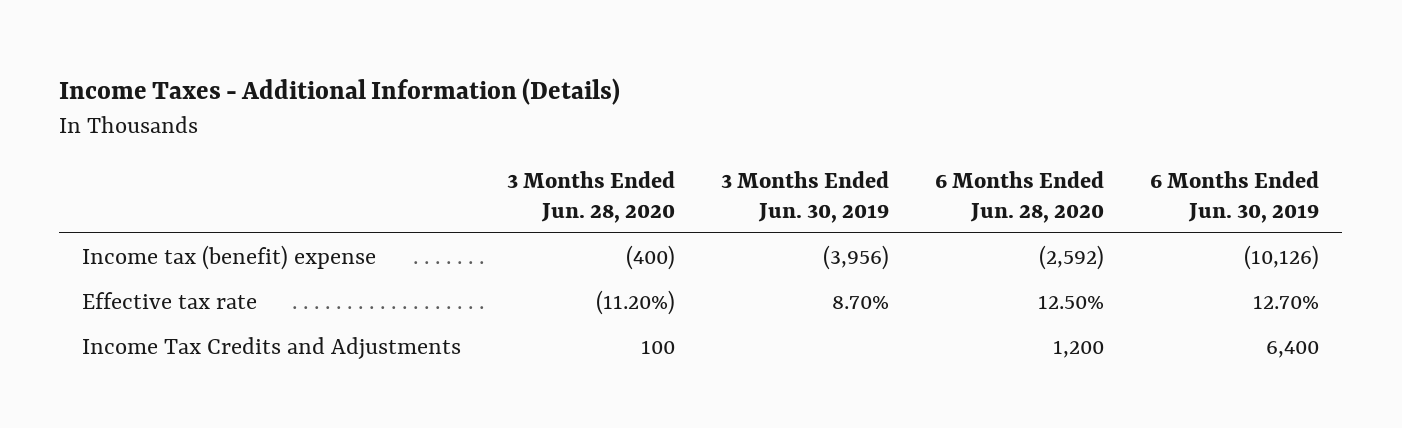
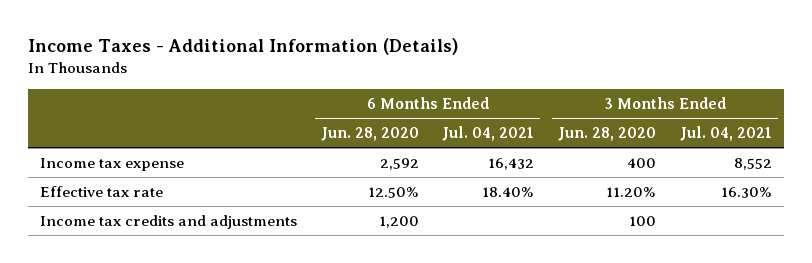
- | 3 Months Ended Jun. 28, 2020 | 3 Months Ended Jun. 30, 2019 | 6 Months Ended Jun. 28, 2020 | 6 Months Ended Jun. 30, 2019
+ | 6 Months Ended Jun. 28, 2020 | 6 Months Ended Jul. 04, 2021 | 3 Months Ended Jun. 28, 2020 | 3 Months Ended Jul. 04, 2021
- Income tax (benefit) expense | (400) | (3,956) | (2,592) | (10,126)
- Effective tax rate | (11.20%) | 8.70% | 12.50% | 12.70%
- Income Tax Credits and Adjustments | 100 | | 1,200 | 6,400
+ Income tax expense | 2,592 | 16,432 | 400 | 8,552
+ Effective tax rate | 12.50% | 18.40% | 11.20% | 16.30%
+ Income tax credits and adjustments | 1,200 | | 100 |

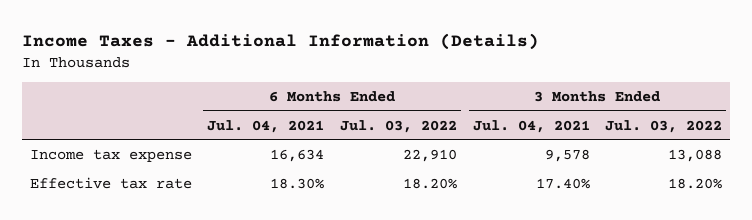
- | 6 Months Ended Jun. 28, 2020 | 6 Months Ended Jul. 04, 2021 | 3 Months Ended Jun. 28, 2020 | 3 Months Ended Jul. 04, 2021
+ | 6 Months Ended Jul. 04, 2021 | 6 Months Ended Jul. 03, 2022 | 3 Months Ended Jul. 04, 2021 | 3 Months Ended Jul. 03, 2022
- Income tax expense | 2,592 | 16,432 | 400 | 8,552
- Effective tax rate | 12.50% | 18.40% | 11.20% | 16.30%
- Income tax credits and adjustments | 1,200 | | 100 |
+ Income tax expense | 16,634 | 22,910 | 9,578 | 13,088
+ Effective tax rate | 18.30% | 18.20% | 17.40% | 18.20%

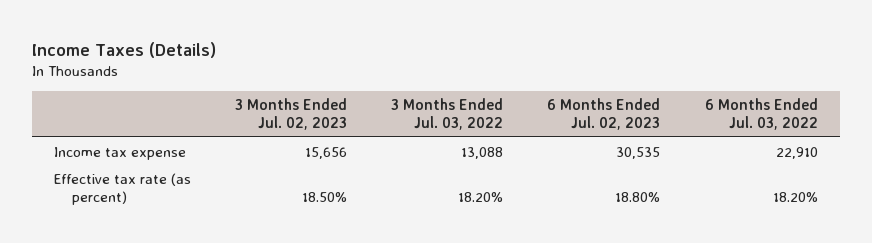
- Income Taxes - Additional Information (Details)
+ Income Taxes (Details)
- | 6 Months Ended Jul. 04, 2021 | 6 Months Ended Jul. 03, 2022 | 3 Months Ended Jul. 04, 2021 | 3 Months Ended Jul. 03, 2022
+ | 3 Months Ended Jul. 02, 2023 | 3 Months Ended Jul. 03, 2022 | 6 Months Ended Jul. 02, 2023 | 6 Months Ended Jul. 03, 2022
- Effective tax rate | 18.30% | 18.20% | 17.40% | 18.20%
+ Effective tax rate (as percent) | 18.50% | 18.20% | 18.80% | 18.20%

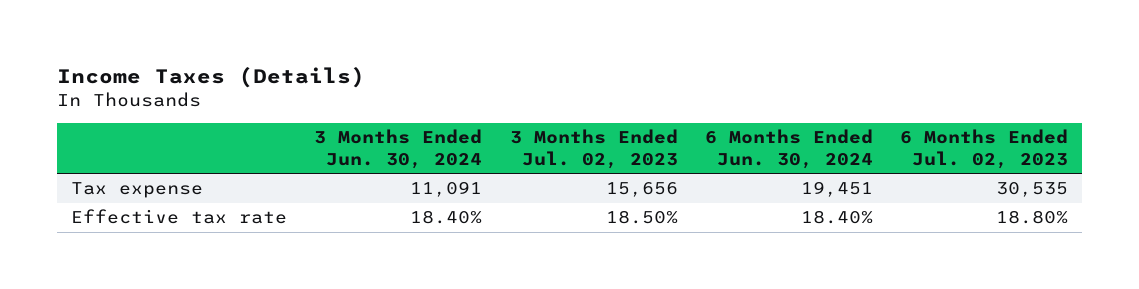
- | 3 Months Ended Jul. 02, 2023 | 3 Months Ended Jul. 03, 2022 | 6 Months Ended Jul. 02, 2023 | 6 Months Ended Jul. 03, 2022
+ | 3 Months Ended Jun. 30, 2024 | 3 Months Ended Jul. 02, 2023 | 6 Months Ended Jun. 30, 2024 | 6 Months Ended Jul. 02, 2023
- Income tax expense | 15,656 | 13,088 | 30,535 | 22,910
- Effective tax rate (as percent) | 18.50% | 18.20% | 18.80% | 18.20%
+ Tax expense | 11,091 | 15,656 | 19,451 | 30,535
+ Effective tax rate | 18.40% | 18.50% | 18.40% | 18.80%

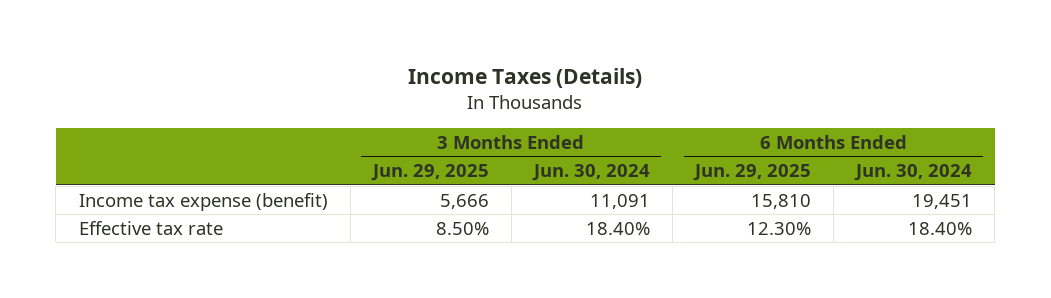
- | 3 Months Ended Jun. 30, 2024 | 3 Months Ended Jul. 02, 2023 | 6 Months Ended Jun. 30, 2024 | 6 Months Ended Jul. 02, 2023
+ | 3 Months Ended Jun. 29, 2025 | 3 Months Ended Jun. 30, 2024 | 6 Months Ended Jun. 29, 2025 | 6 Months Ended Jun. 30, 2024
- Tax expense | 11,091 | 15,656 | 19,451 | 30,535
+ Income tax expense (benefit) | 5,666 | 11,091 | 15,810 | 19,451

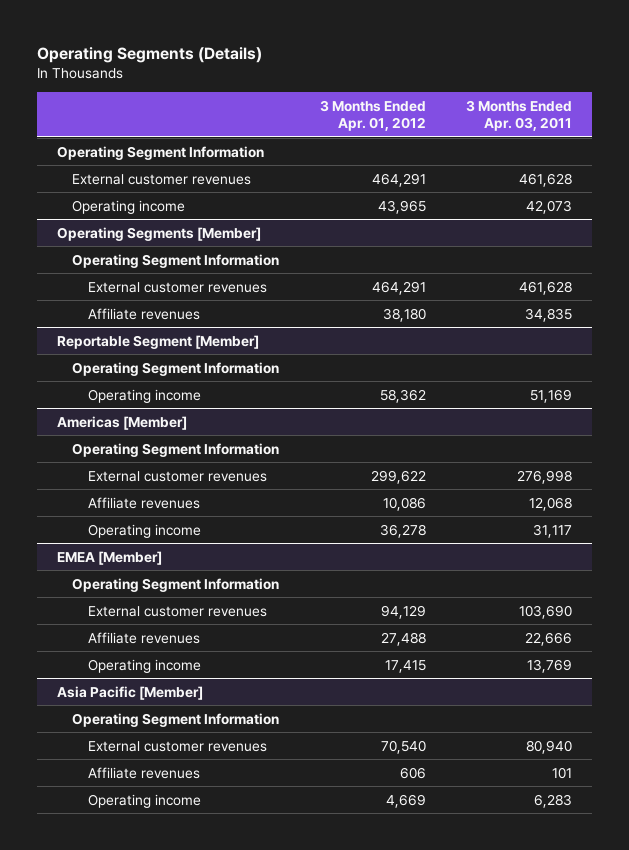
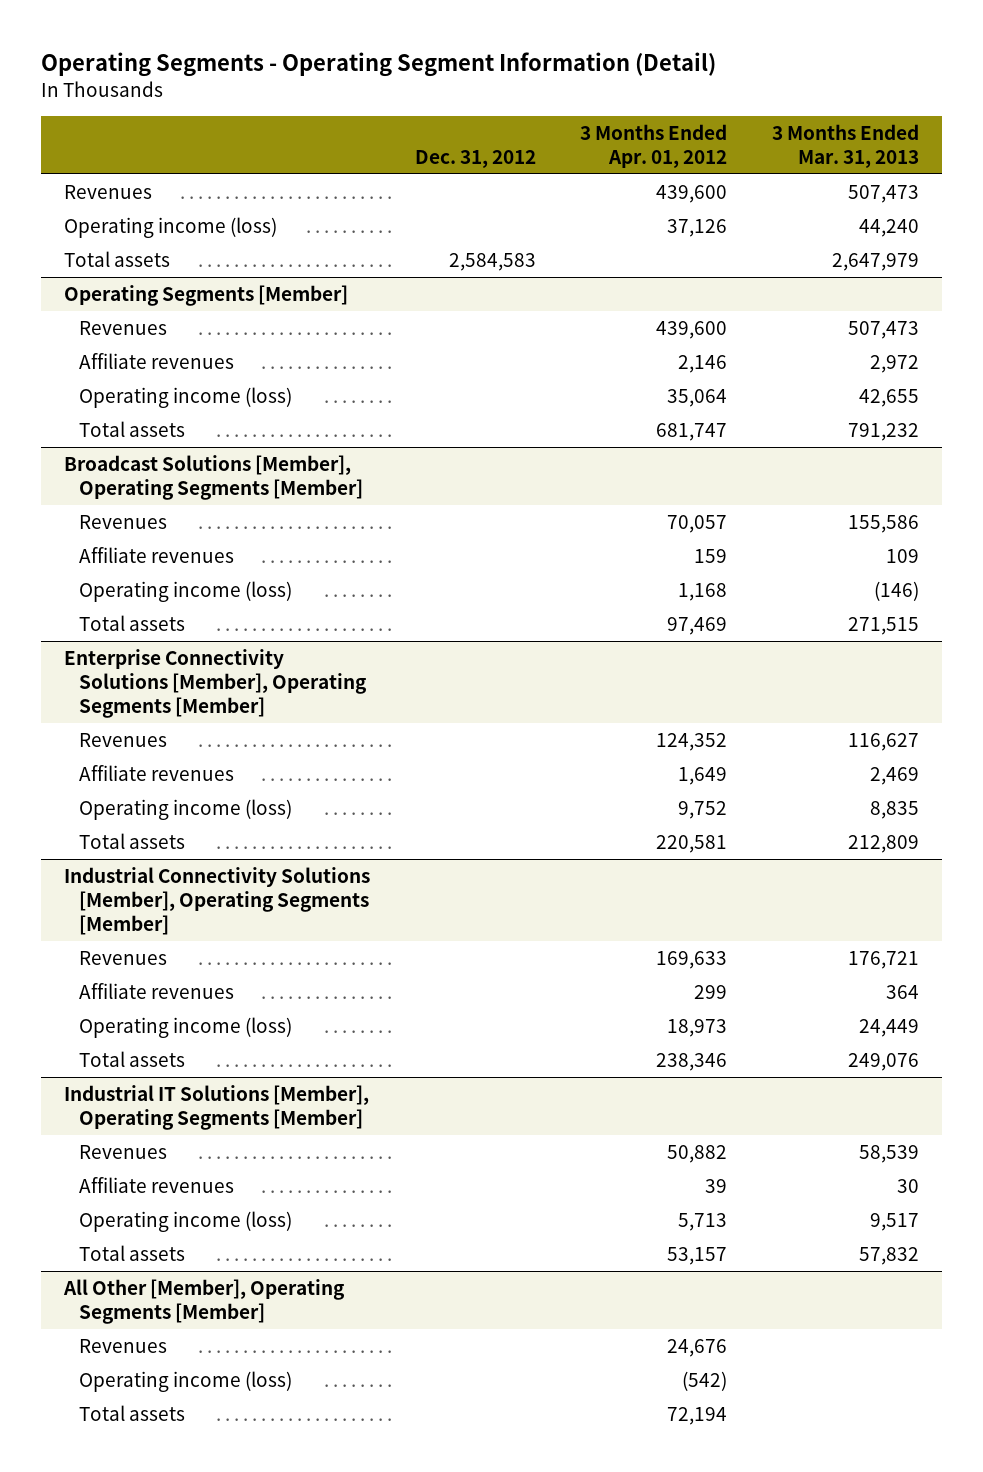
- Operating Segments (Details)
+ Operating Segments - Operating Segment Information (Detail)
- | 3 Months Ended Apr. 01, 2012 | 3 Months Ended Apr. 03, 2011
+ | Dec. 31, 2012 | 3 Months Ended Apr. 01, 2012 | 3 Months Ended Mar. 31, 2013
- Operating Segment Information
- External customer revenues | 464,291 | 461,628
- Operating income | 43,965 | 42,073
+ Revenues | | 439,600 | 507,473
+ Operating income (loss) | | 37,126 | 44,240
+ Total assets | 2,584,583 | | 2,647,979
@ Operating Segments [Member]
- Operating Segment Information
- External customer revenues | 464,291 | 461,628
- Affiliate revenues | 38,180 | 34,835
- Reportable Segment [Member]
- Operating Segment Information
- Operating income | 58,362 | 51,169
- Americas [Member]
- Operating Segment Information
- External customer revenues | 299,622 | 276,998
- Affiliate revenues | 10,086 | 12,068
- Operating income | 36,278 | 31,117
- EMEA [Member]
- Operating Segment Information
- External customer revenues | 94,129 | 103,690
- Affiliate revenues | 27,488 | 22,666
- Operating income | 17,415 | 13,769
- Asia Pacific [Member]
- Operating Segment Information
- External customer revenues | 70,540 | 80,940
- Affiliate revenues | 606 | 101
- Operating income | 4,669 | 6,283
@ Operating Segments [Member]
+ Revenues | | 439,600 | 507,473
+ Affiliate revenues | | 2,146 | 2,972
+ Operating income (loss) | | 35,064 | 42,655
+ Total assets | | 681,747 | 791,232
+ Broadcast Solutions [Member], Operating Segments [Member]
+ Revenues | | 70,057 | 155,586
+ Affiliate revenues | | 159 | 109
+ Operating income (loss) | | 1,168 | (146)
+ Total assets | | 97,469 | 271,515
+ Enterprise Connectivity Solutions [Member], Operating Segments [Member]
+ Revenues | | 124,352 | 116,627
+ Affiliate revenues | | 1,649 | 2,469
+ Operating income (loss) | | 9,752 | 8,835
+ Total assets | | 220,581 | 212,809
+ Industrial Connectivity Solutions [Member], Operating Segments [Member]
+ Revenues | | 169,633 | 176,721
+ Affiliate revenues | | 299 | 364
+ Operating income (loss) | | 18,973 | 24,449
+ Total assets | | 238,346 | 249,076
+ Industrial IT Solutions [Member], Operating Segments [Member]
+ Revenues | | 50,882 | 58,539
+ Affiliate revenues | | 39 | 30
+ Operating income (loss) | | 5,713 | 9,517
+ Total assets | | 53,157 | 57,832
+ All Other [Member], Operating Segments [Member]
+ Revenues | | 24,676 |
+ Operating income (loss) | | (542) |
+ Total assets | | 72,194 |

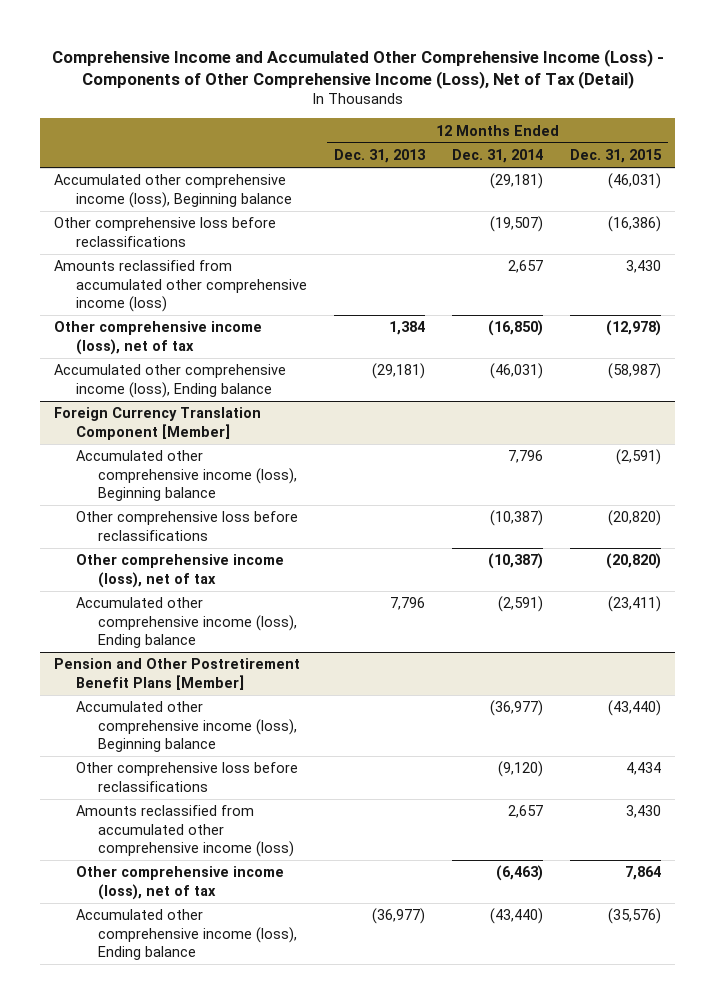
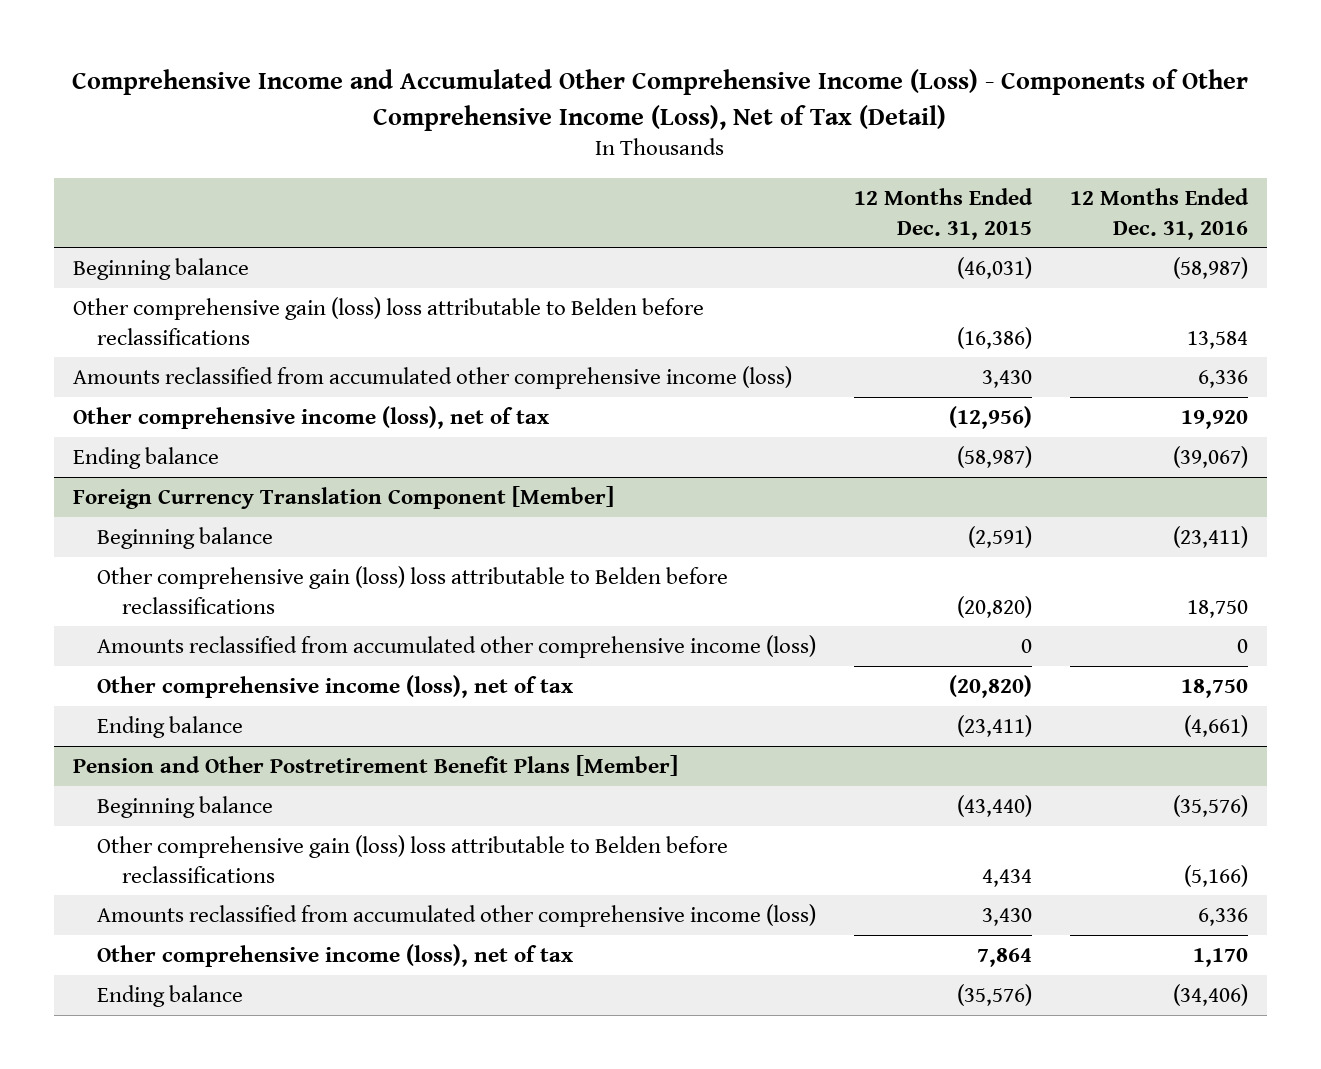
- | 12 Months Ended Dec. 31, 2013 | 12 Months Ended Dec. 31, 2014 | 12 Months Ended Dec. 31, 2015
+ | 12 Months Ended Dec. 31, 2015 | 12 Months Ended Dec. 31, 2016
- Accumulated other comprehensive income (loss), Beginning balance | | (29,181) | (46,031)
- Other comprehensive loss before reclassifications | | (19,507) | (16,386)
+ Beginning balance | (46,031) | (58,987)
+ Other comprehensive gain (loss) loss attributable to Belden before reclassifications | (16,386) | 13,584
- Other comprehensive income (loss), net of tax | 1,384 | (16,850) | (12,978)
- Accumulated other comprehensive income (loss), Ending balance | (29,181) | (46,031) | (58,987)
+ Other comprehensive income (loss), net of tax | (12,956) | 19,920
+ Ending balance | (58,987) | (39,067)
@ Foreign Currency Translation Component [Member]
- Accumulated other comprehensive income (loss), Beginning balance | | 7,796 | (2,591)
- Other comprehensive loss before reclassifications | | (10,387) | (20,820)
+ Beginning balance | (2,591) | (23,411)
+ Other comprehensive gain (loss) loss attributable to Belden before reclassifications | (20,820) | 18,750
+ Amounts reclassified from accumulated other comprehensive income (loss) | 0 | 0
- Accumulated other comprehensive income (loss), Ending balance | 7,796 | (2,591) | (23,411)
+ Ending balance | (23,411) | (4,661)
@ Pension and Other Postretirement Benefit Plans [Member]
- Accumulated other comprehensive income (loss), Beginning balance | | (36,977) | (43,440)
- Other comprehensive loss before reclassifications | | (9,120) | 4,434
+ Beginning balance | (43,440) | (35,576)
+ Other comprehensive gain (loss) loss attributable to Belden before reclassifications | 4,434 | (5,166)
- Accumulated other comprehensive income (loss), Ending balance | (36,977) | (43,440) | (35,576)
+ Ending balance | (35,576) | (34,406)

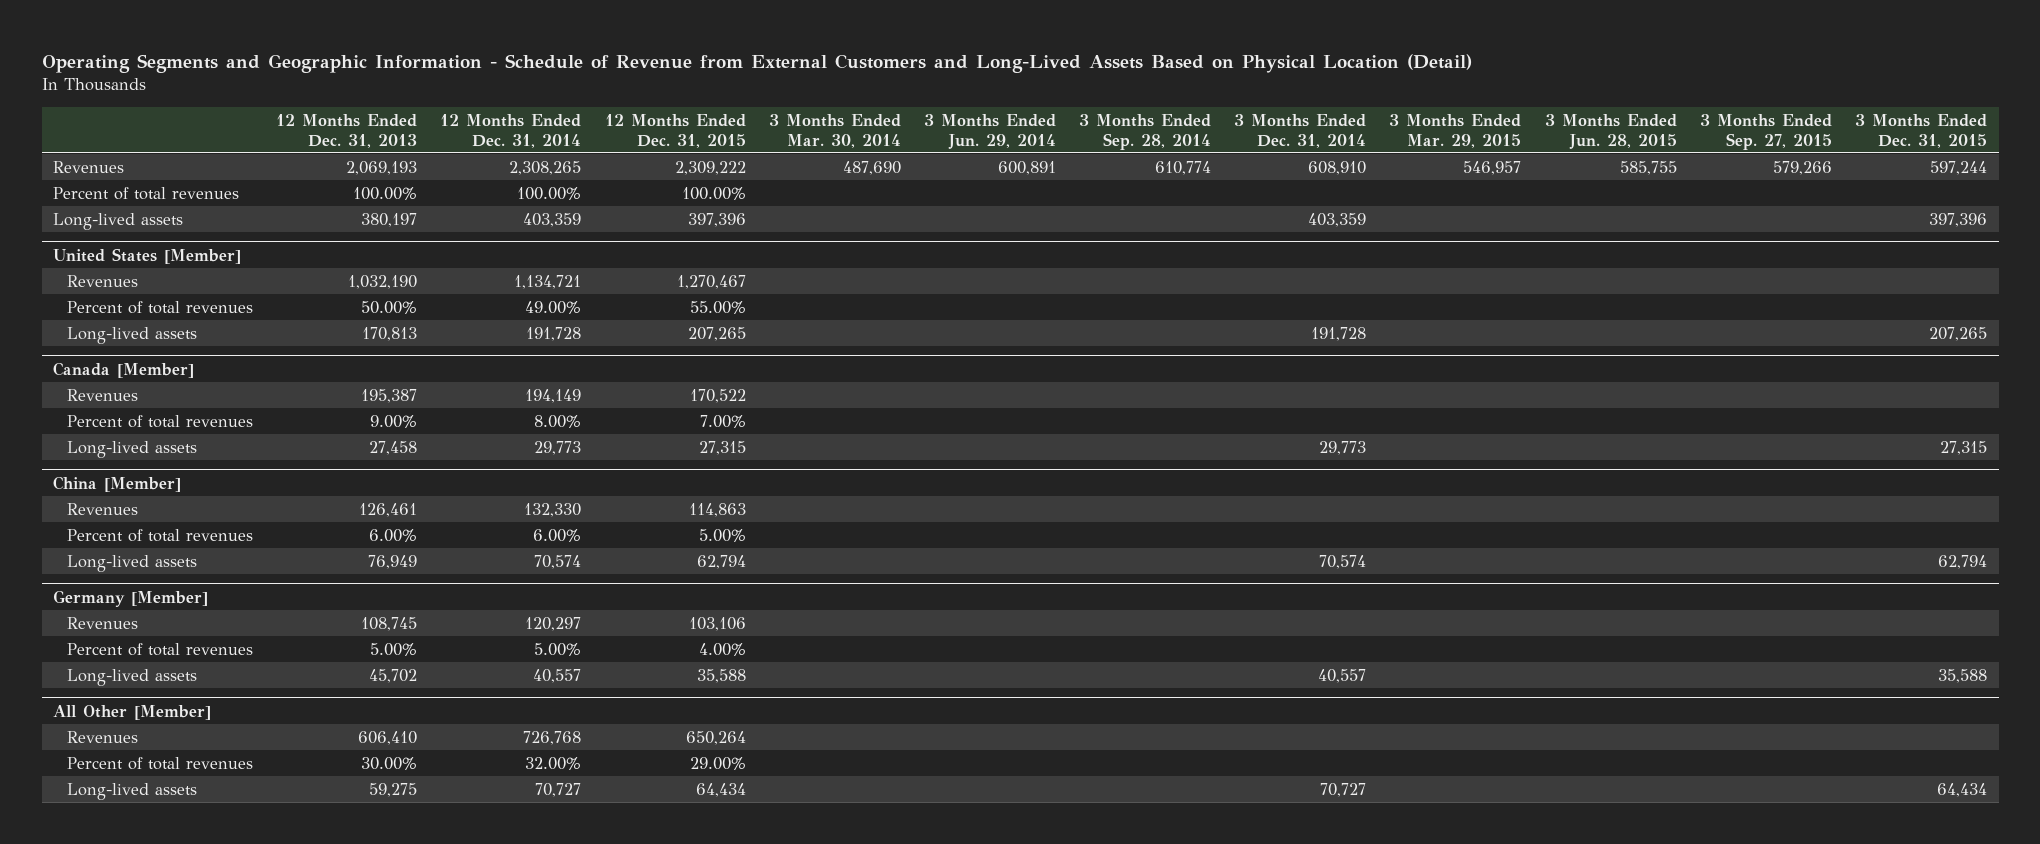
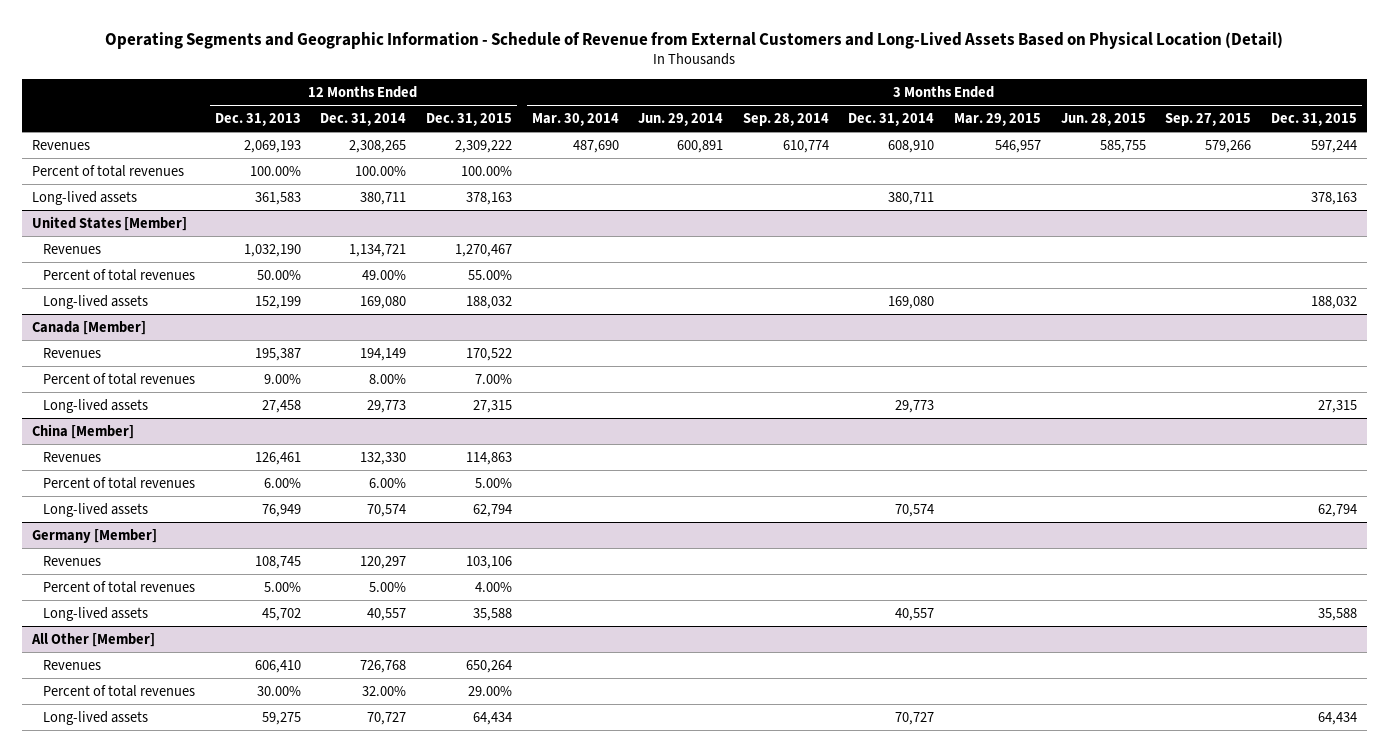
- Long-lived assets | 380,197 | 403,359 | 397,396 | | | | 403,359 | | | | 397,396
+ Long-lived assets | 361,583 | 380,711 | 378,163 | | | | 380,711 | | | | 378,163
@ United States [Member]
- Long-lived assets | 170,813 | 191,728 | 207,265 | | | | 191,728 | | | | 207,265
+ Long-lived assets | 152,199 | 169,080 | 188,032 | | | | 169,080 | | | | 188,032

